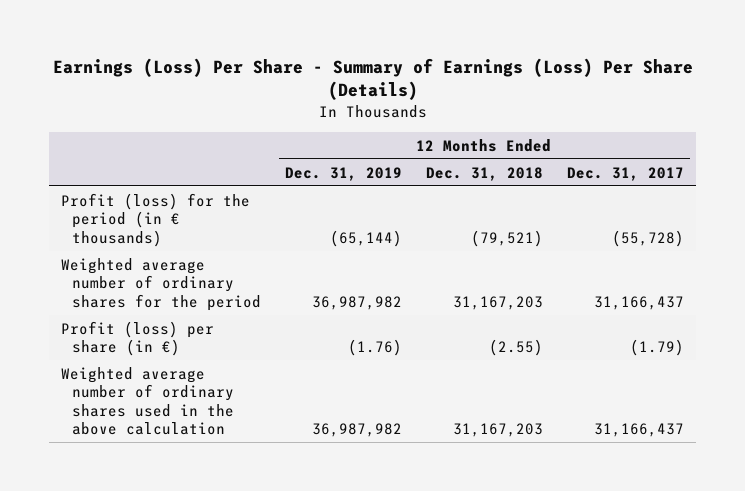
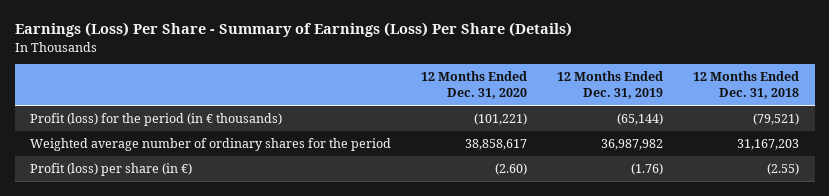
- | 12 Months Ended Dec. 31, 2019 | 12 Months Ended Dec. 31, 2018 | 12 Months Ended Dec. 31, 2017
+ | 12 Months Ended Dec. 31, 2020 | 12 Months Ended Dec. 31, 2019 | 12 Months Ended Dec. 31, 2018
- Weighted average number of ordinary shares used in the above calculation | 36,987,982 | 31,167,203 | 31,166,437

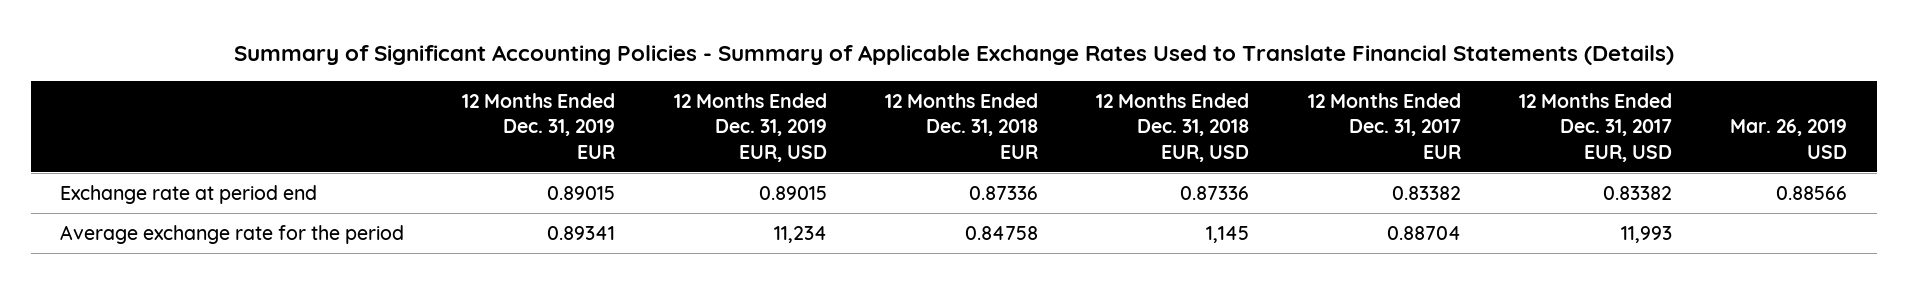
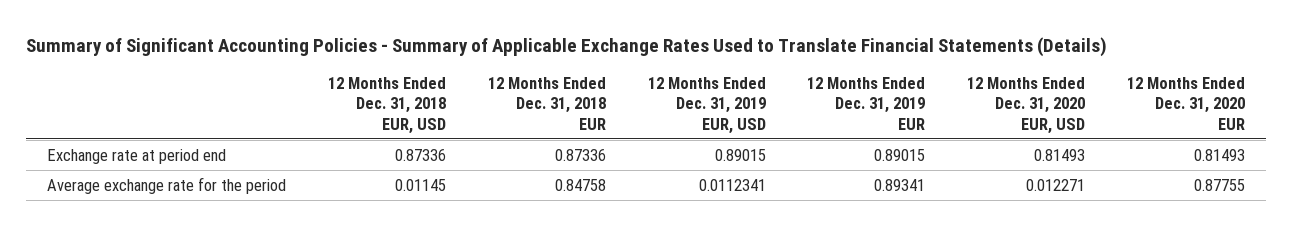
- | 12 Months Ended Dec. 31, 2019 EUR | 12 Months Ended Dec. 31, 2019 EUR, USD | 12 Months Ended Dec. 31, 2018 EUR | 12 Months Ended Dec. 31, 2018 EUR, USD | 12 Months Ended Dec. 31, 2017 EUR | 12 Months Ended Dec. 31, 2017 EUR, USD | Mar. 26, 2019 USD
+ | 12 Months Ended Dec. 31, 2018 EUR, USD | 12 Months Ended Dec. 31, 2018 EUR | 12 Months Ended Dec. 31, 2019 EUR, USD | 12 Months Ended Dec. 31, 2019 EUR | 12 Months Ended Dec. 31, 2020 EUR, USD | 12 Months Ended Dec. 31, 2020 EUR
- Average exchange rate for the period | 0.89341 | 11,234 | 0.84758 | 1,145 | 0.88704 | 11,993 |
+ Average exchange rate for the period | 0.01145 | 0.84758 | 0.0112341 | 0.89341 | 0.012271 | 0.87755

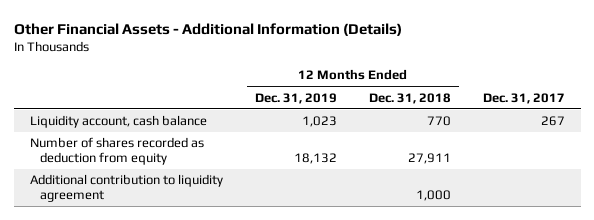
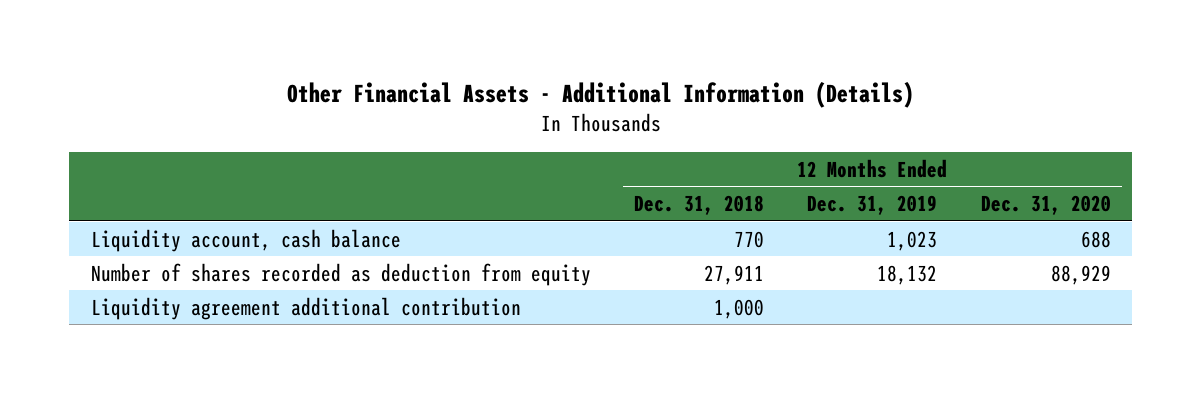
- | 12 Months Ended Dec. 31, 2019 | 12 Months Ended Dec. 31, 2018 | Dec. 31, 2017
+ | 12 Months Ended Dec. 31, 2018 | 12 Months Ended Dec. 31, 2019 | 12 Months Ended Dec. 31, 2020
- Additional contribution to liquidity agreement | | 1,000 |
+ Liquidity agreement additional contribution | 1,000 | |

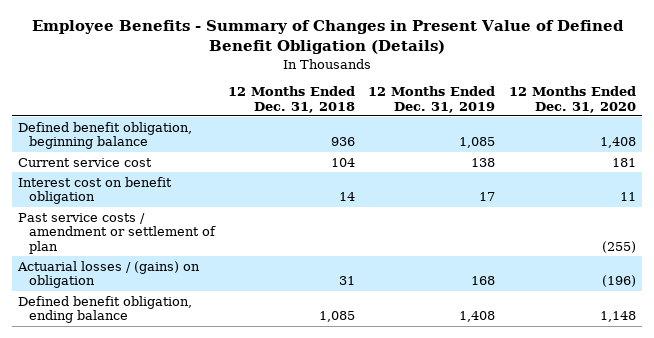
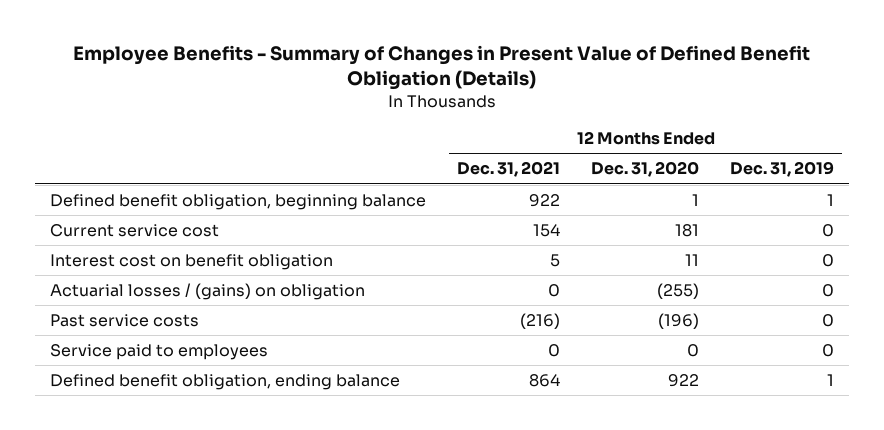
- | 12 Months Ended Dec. 31, 2018 | 12 Months Ended Dec. 31, 2019 | 12 Months Ended Dec. 31, 2020
+ | 12 Months Ended Dec. 31, 2021 | 12 Months Ended Dec. 31, 2020 | 12 Months Ended Dec. 31, 2019
- Defined benefit obligation, beginning balance | 936 | 1,085 | 1,408
- Current service cost | 104 | 138 | 181
- Interest cost on benefit obligation | 14 | 17 | 11
- Past service costs / amendment or settlement of plan | | | (255)
- Actuarial losses / (gains) on obligation | 31 | 168 | (196)
- Defined benefit obligation, ending balance | 1,085 | 1,408 | 1,148
+ Defined benefit obligation, beginning balance | 922 | 1 | 1
+ Current service cost | 154 | 181 | 0
+ Interest cost on benefit obligation | 5 | 11 | 0
+ Actuarial losses / (gains) on obligation | 0 | (255) | 0
+ Past service costs | (216) | (196) | 0
+ Service paid to employees | 0 | 0 | 0
+ Defined benefit obligation, ending balance | 864 | 922 | 1

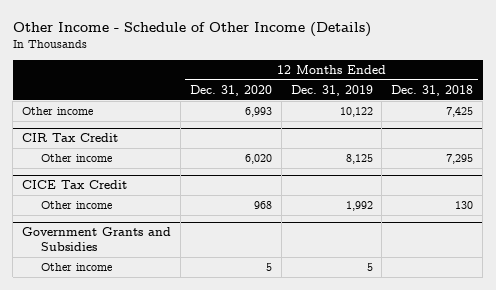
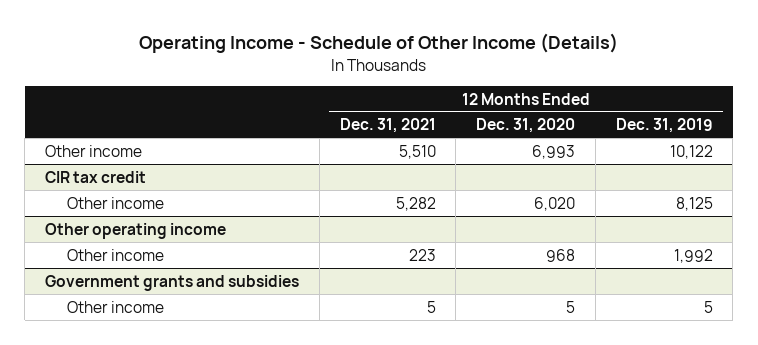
- Other Income - Schedule of Other Income (Details)
+ Operating Income - Schedule of Other Income (Details)
- | 12 Months Ended Dec. 31, 2020 | 12 Months Ended Dec. 31, 2019 | 12 Months Ended Dec. 31, 2018
+ | 12 Months Ended Dec. 31, 2021 | 12 Months Ended Dec. 31, 2020 | 12 Months Ended Dec. 31, 2019
- CIR Tax Credit
+ CIR tax credit
- CICE Tax Credit
+ Other operating income
- Government Grants and Subsidies
+ Government grants and subsidies

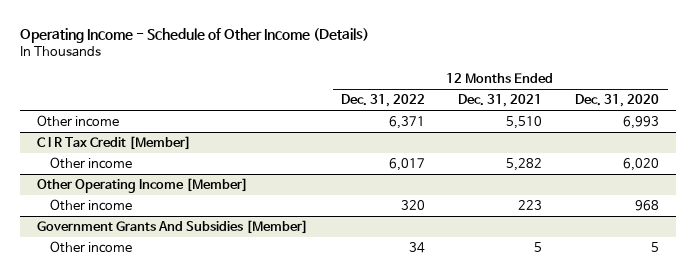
- | 12 Months Ended Dec. 31, 2021 | 12 Months Ended Dec. 31, 2020 | 12 Months Ended Dec. 31, 2019
+ | 12 Months Ended Dec. 31, 2022 | 12 Months Ended Dec. 31, 2021 | 12 Months Ended Dec. 31, 2020
- CIR tax credit
+ C I R Tax Credit [Member]
- Other operating income
+ Other Operating Income [Member]
- Government grants and subsidies
+ Government Grants And Subsidies [Member]

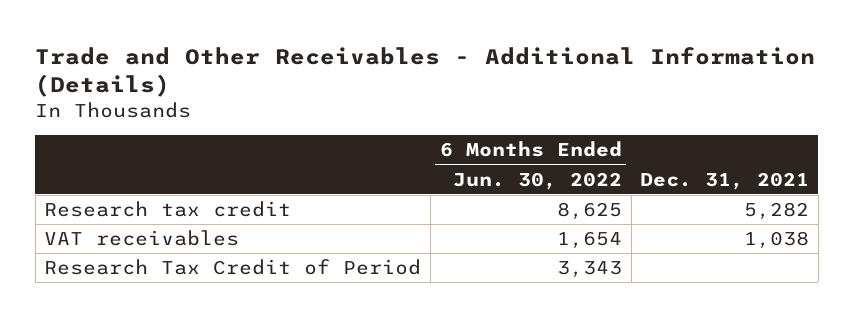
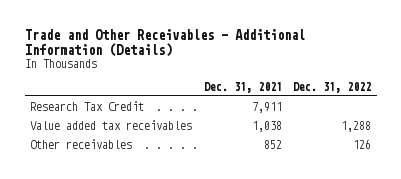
- | 6 Months Ended Jun. 30, 2022 | Dec. 31, 2021
+ | Dec. 31, 2021 | Dec. 31, 2022
- Research tax credit | 8,625 | 5,282
- VAT receivables | 1,654 | 1,038
- Research Tax Credit of Period | 3,343 |
+ Research Tax Credit | 7,911 |
+ Value added tax receivables | 1,038 | 1,288
+ Other receivables | 852 | 126

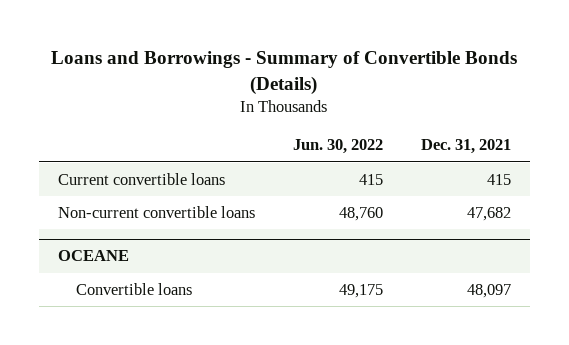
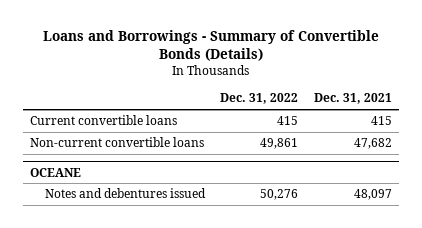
- | Jun. 30, 2022 | Dec. 31, 2021
+ | Dec. 31, 2022 | Dec. 31, 2021
@ OCEANE
- Convertible loans | 49,175 | 48,097
+ Notes and debentures issued | 50,276 | 48,097

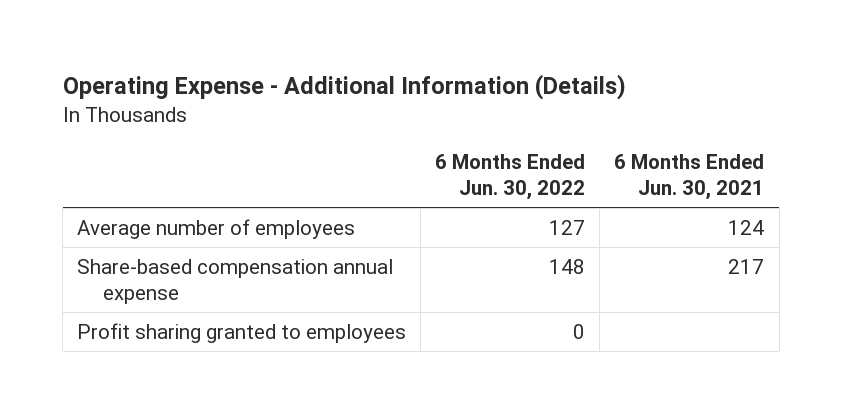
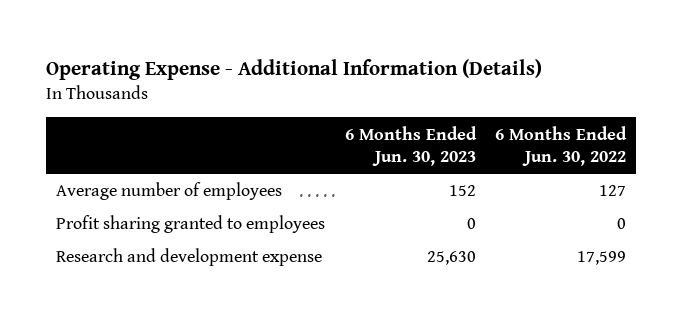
- | 6 Months Ended Jun. 30, 2022 | 6 Months Ended Jun. 30, 2021
+ | 6 Months Ended Jun. 30, 2023 | 6 Months Ended Jun. 30, 2022
- Share-based compensation annual expense | 148 | 217
+ Research and development expense | 25,630 | 17,599

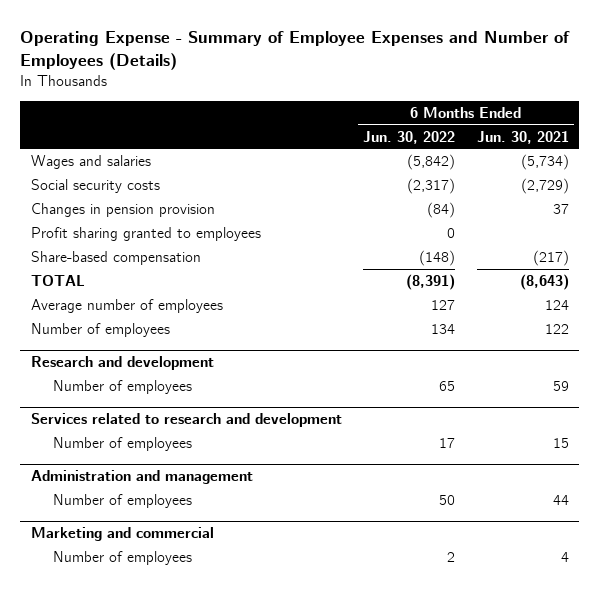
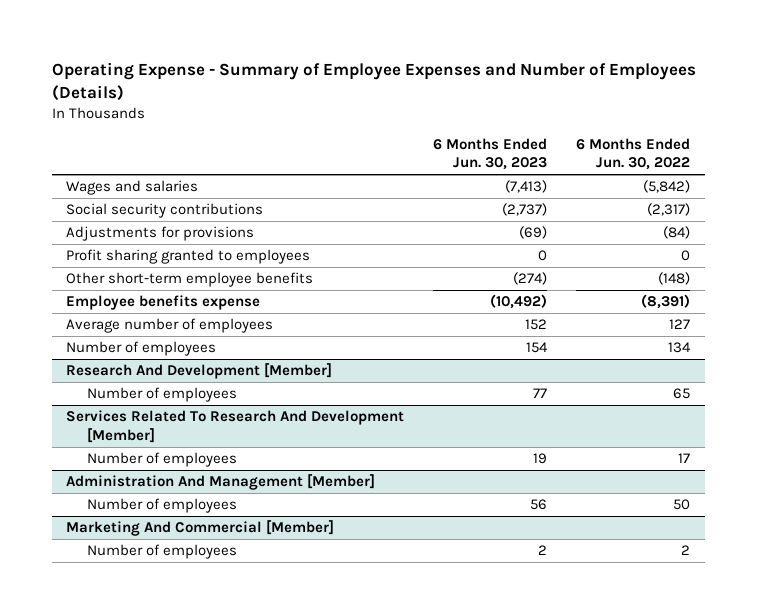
- | 6 Months Ended Jun. 30, 2022 | 6 Months Ended Jun. 30, 2021
+ | 6 Months Ended Jun. 30, 2023 | 6 Months Ended Jun. 30, 2022
- Social security costs | (2,317) | (2,729)
- Changes in pension provision | (84) | 37
+ Social security contributions | (2,737) | (2,317)
+ Adjustments for provisions | (69) | (84)
- Share-based compensation | (148) | (217)
- TOTAL | (8,391) | (8,643)
+ Other short-term employee benefits | (274) | (148)
+ Employee benefits expense | (10,492) | (8,391)
- Research and development
+ Research And Development [Member]
- Services related to research and development
+ Services Related To Research And Development [Member]
- Administration and management
+ Administration And Management [Member]
- Marketing and commercial
+ Marketing And Commercial [Member]

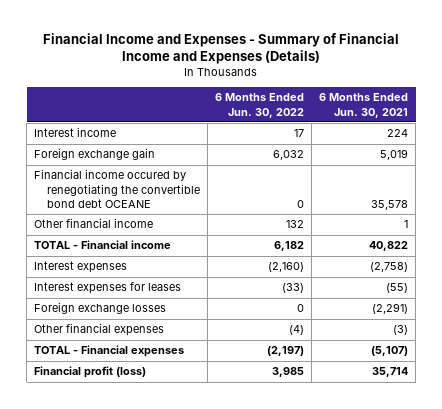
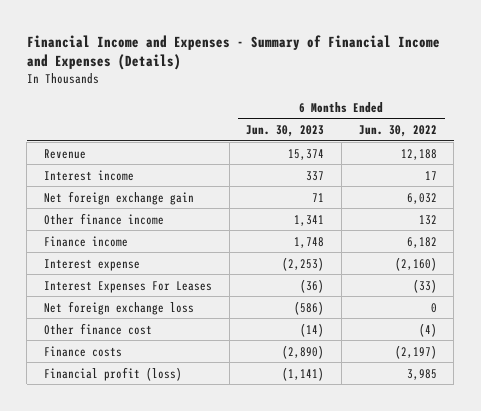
- | 6 Months Ended Jun. 30, 2022 | 6 Months Ended Jun. 30, 2021
+ | 6 Months Ended Jun. 30, 2023 | 6 Months Ended Jun. 30, 2022
+ Revenue | 15,374 | 12,188
- Foreign exchange gain | 6,032 | 5,019
- Financial income occured by renegotiating the convertible bond debt OCEANE | 0 | 35,578
- Other financial income | 132 | 1
- TOTAL - Financial income | 6,182 | 40,822
- Interest expenses | (2,160) | (2,758)
- Interest expenses for leases | (33) | (55)
- Foreign exchange losses | 0 | (2,291)
- Other financial expenses | (4) | (3)
- TOTAL - Financial expenses | (2,197) | (5,107)
+ Net foreign exchange gain | 71 | 6,032
+ Other finance income | 1,341 | 132
+ Finance income | 1,748 | 6,182
+ Interest expense | (2,253) | (2,160)
+ Interest Expenses For Leases | (36) | (33)
+ Net foreign exchange loss | (586) | 0
+ Other finance cost | (14) | (4)
+ Finance costs | (2,890) | (2,197)

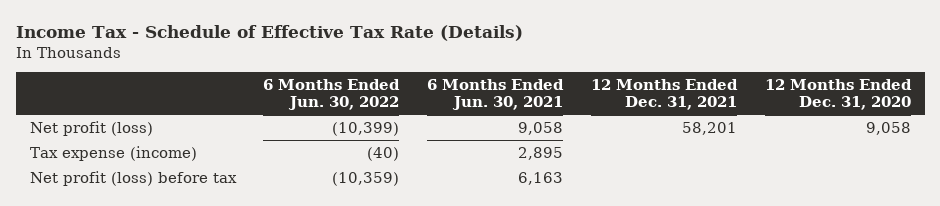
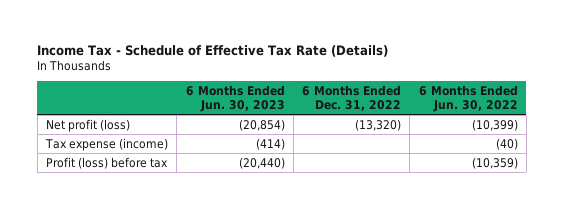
- | 6 Months Ended Jun. 30, 2022 | 6 Months Ended Jun. 30, 2021 | 12 Months Ended Dec. 31, 2021 | 12 Months Ended Dec. 31, 2020
+ | 6 Months Ended Jun. 30, 2023 | 6 Months Ended Dec. 31, 2022 | 6 Months Ended Jun. 30, 2022
- Net profit (loss) before tax | (10,359) | 6,163 | |
+ Profit (loss) before tax | (20,440) | | (10,359)

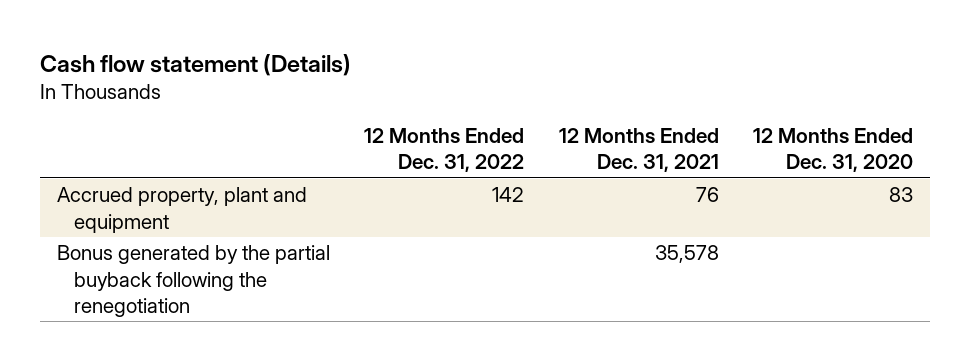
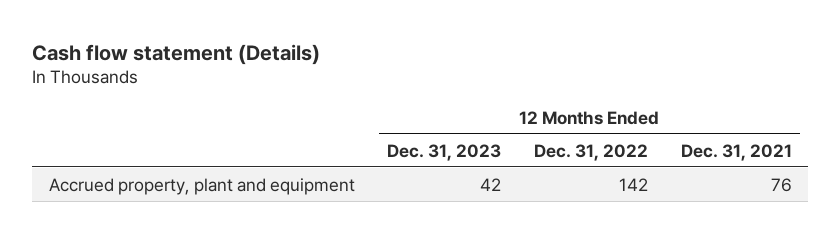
- | 12 Months Ended Dec. 31, 2022 | 12 Months Ended Dec. 31, 2021 | 12 Months Ended Dec. 31, 2020
+ | 12 Months Ended Dec. 31, 2023 | 12 Months Ended Dec. 31, 2022 | 12 Months Ended Dec. 31, 2021
- Bonus generated by the partial buyback following the renegotiation | | 35,578 |

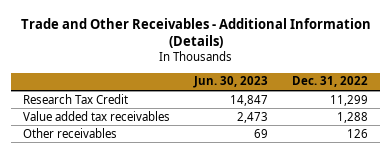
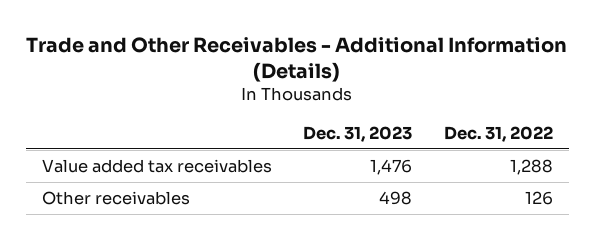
- | Jun. 30, 2023 | Dec. 31, 2022
+ | Dec. 31, 2023 | Dec. 31, 2022
- Research Tax Credit | 14,847 | 11,299

